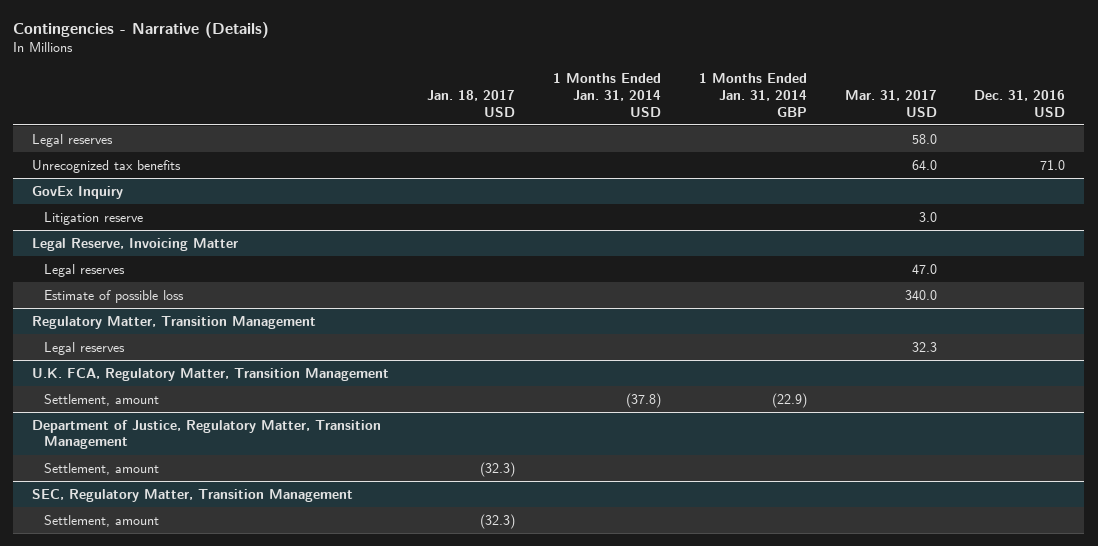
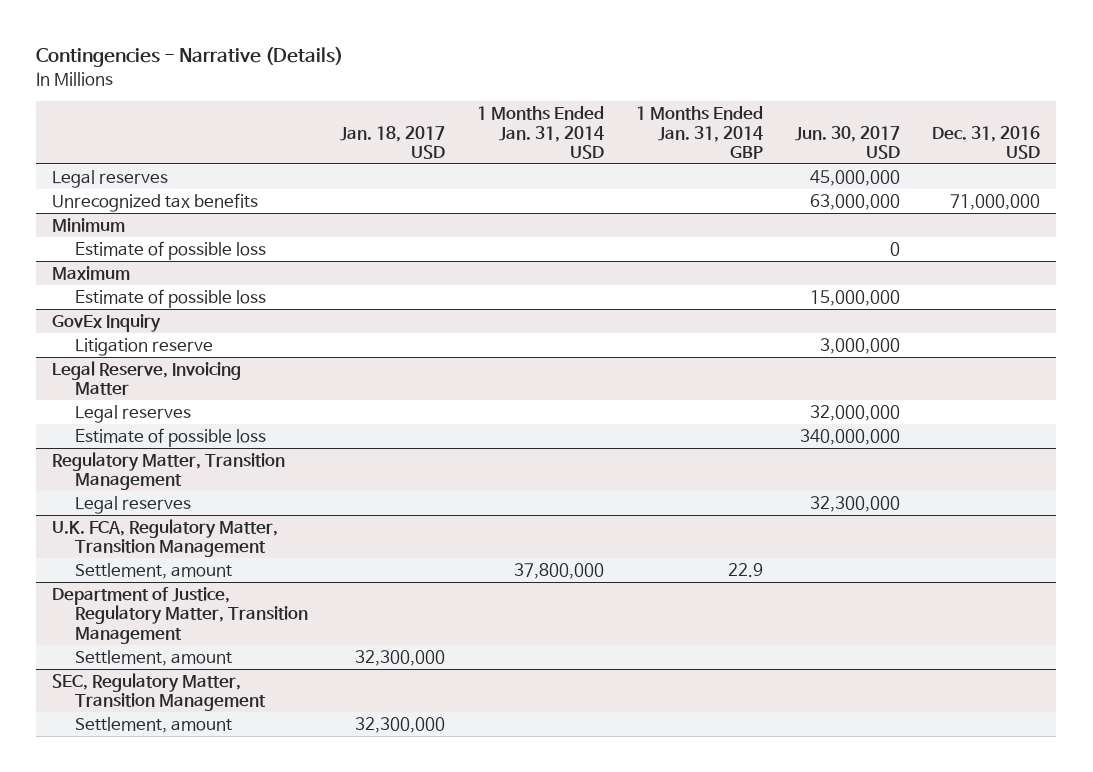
- | Jan. 18, 2017 USD | 1 Months Ended Jan. 31, 2014 USD | 1 Months Ended Jan. 31, 2014 GBP | Mar. 31, 2017 USD | Dec. 31, 2016 USD
+ | Jan. 18, 2017 USD | 1 Months Ended Jan. 31, 2014 USD | 1 Months Ended Jan. 31, 2014 GBP | Jun. 30, 2017 USD | Dec. 31, 2016 USD
- Unrecognized tax benefits | | | | 64.0 | 71.0
+ Unrecognized tax benefits | | | | 63,000,000 | 71,000,000
+ Minimum
+ Estimate of possible loss | | | | 0 |
+ Maximum
+ Estimate of possible loss | | | | 15,000,000 |
@ U.K. FCA, Regulatory Matter, Transition Management
- Settlement, amount | | (37.8) | (22.9) | |
+ Settlement, amount | | 37,800,000 | 22.9 | |
@ Department of Justice, Regulatory Matter, Transition Management
- Settlement, amount | (32.3) | | | |
+ Settlement, amount | 32,300,000 | | | |
@ SEC, Regulatory Matter, Transition Management
- Settlement, amount | (32.3) | | | |
+ Settlement, amount | 32,300,000 | | | |

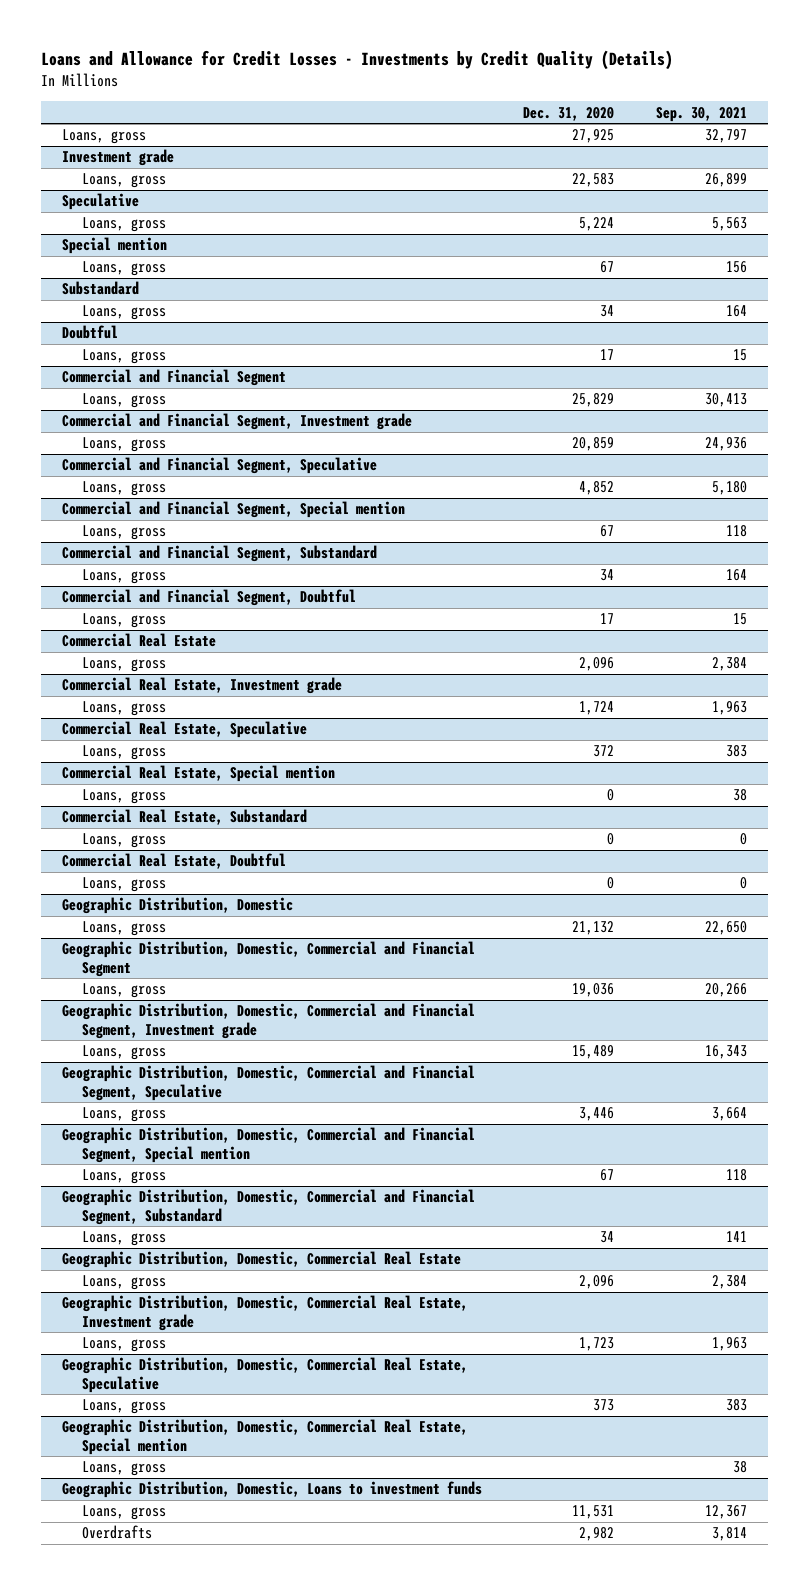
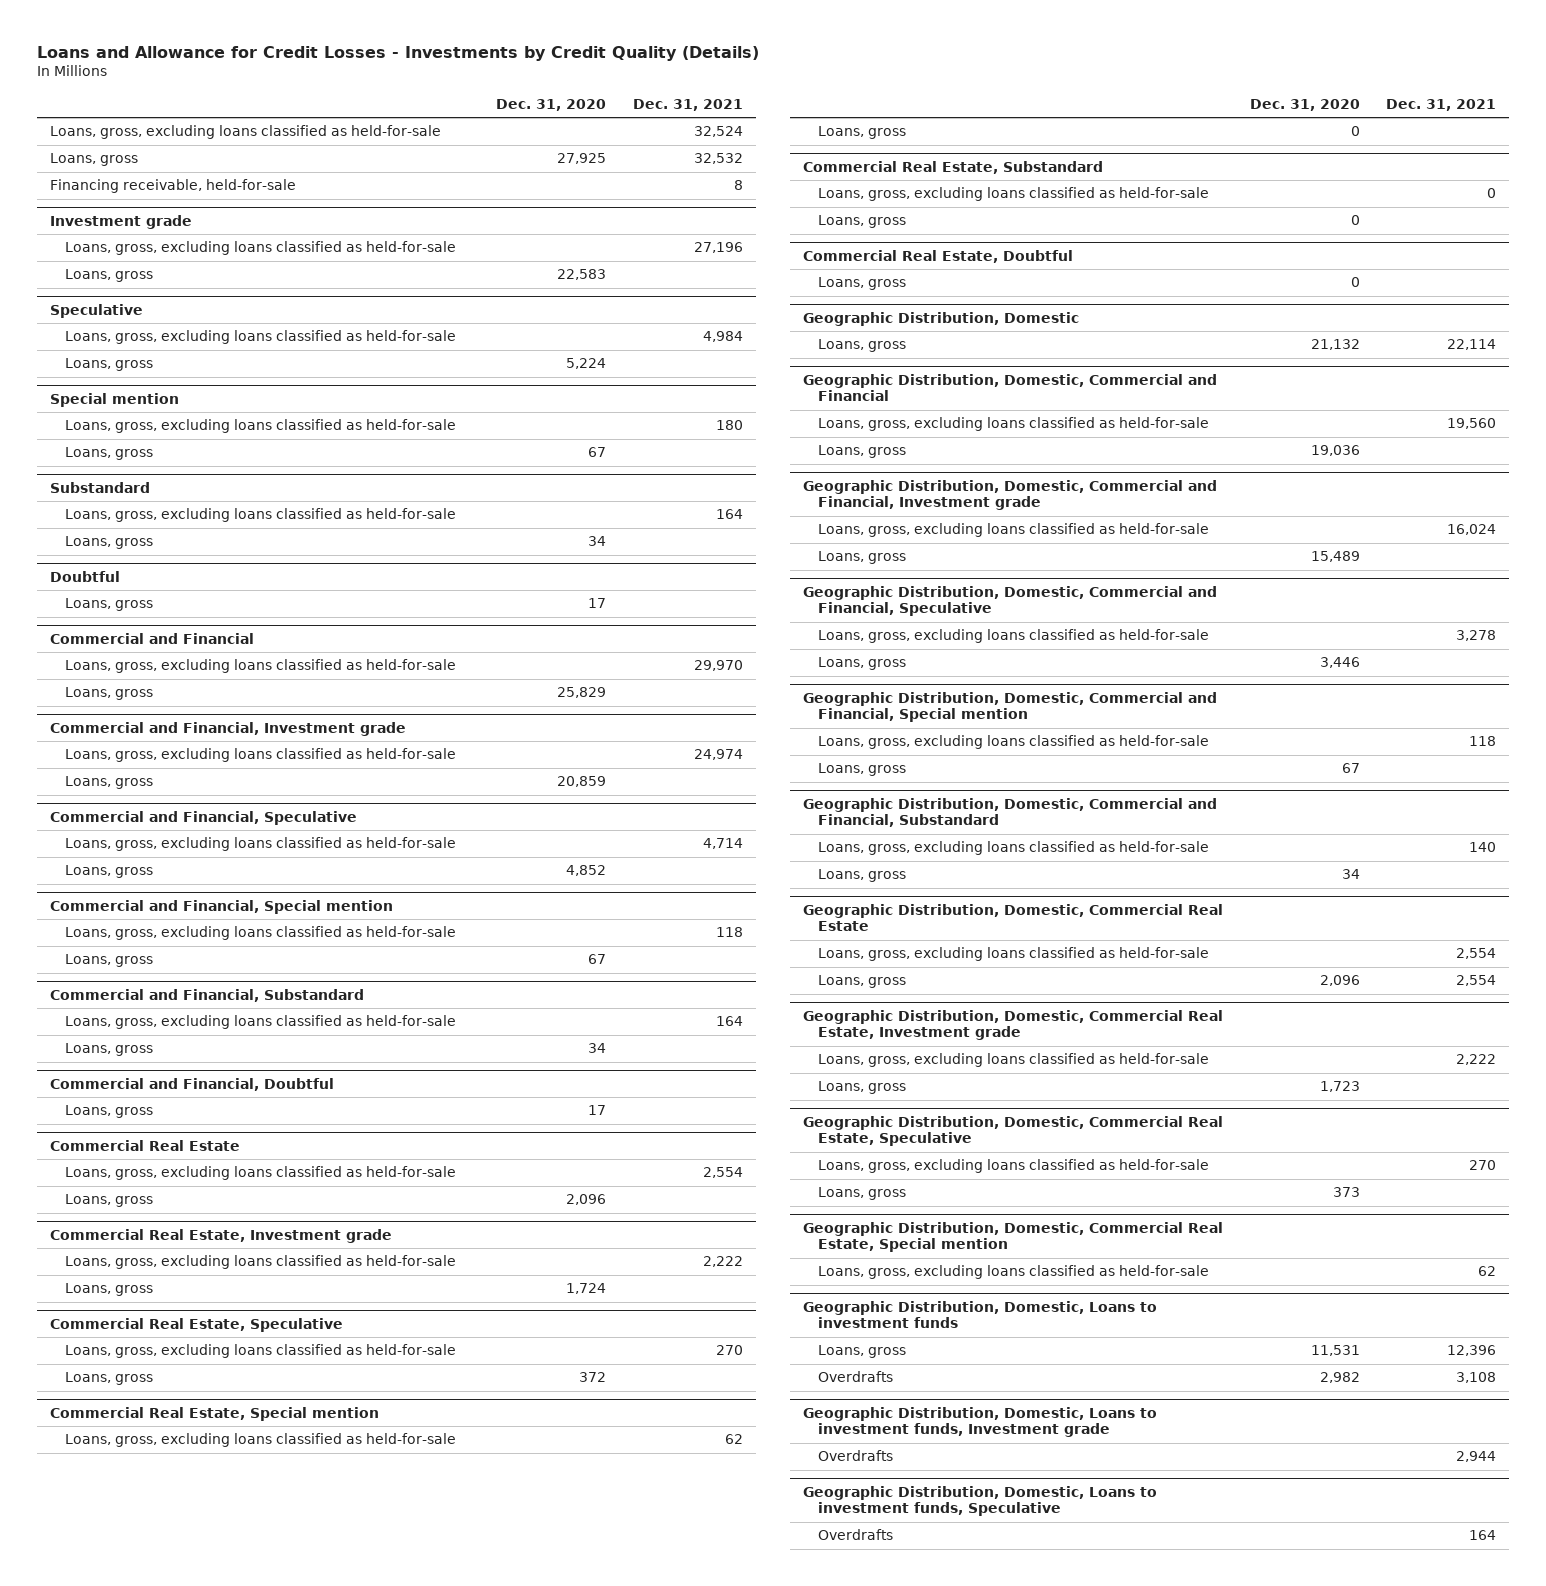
- | Dec. 31, 2020 | Sep. 30, 2021
+ | Dec. 31, 2020 | Dec. 31, 2021
+ Loans, gross, excluding loans classified as held-for-sale | | 32,524
+ Financing receivable, held-for-sale | | 8
@ Investment grade
+ Loans, gross, excluding loans classified as held-for-sale | | 27,196
@ Speculative
+ Loans, gross, excluding loans classified as held-for-sale | | 4,984
@ Special mention
+ Loans, gross, excluding loans classified as held-for-sale | | 180
@ Substandard
+ Loans, gross, excluding loans classified as held-for-sale | | 164
- Commercial and Financial Segment
+ Commercial and Financial
+ Loans, gross, excluding loans classified as held-for-sale | | 29,970
- Commercial and Financial Segment, Investment grade
+ Commercial and Financial, Investment grade
+ Loans, gross, excluding loans classified as held-for-sale | | 24,974
- Commercial and Financial Segment, Speculative
+ Commercial and Financial, Speculative
+ Loans, gross, excluding loans classified as held-for-sale | | 4,714
- Commercial and Financial Segment, Special mention
+ Commercial and Financial, Special mention
+ Loans, gross, excluding loans classified as held-for-sale | | 118
- Commercial and Financial Segment, Substandard
+ Commercial and Financial, Substandard
+ Loans, gross, excluding loans classified as held-for-sale | | 164
- Commercial and Financial Segment, Doubtful
+ Commercial and Financial, Doubtful
@ Commercial Real Estate
+ Loans, gross, excluding loans classified as held-for-sale | | 2,554
@ Commercial Real Estate, Investment grade
+ Loans, gross, excluding loans classified as held-for-sale | | 2,222
@ Commercial Real Estate, Speculative
+ Loans, gross, excluding loans classified as held-for-sale | | 270
@ Commercial Real Estate, Special mention
+ Loans, gross, excluding loans classified as held-for-sale | | 62
@ Commercial Real Estate, Substandard
+ Loans, gross, excluding loans classified as held-for-sale | | 0
- Geographic Distribution, Domestic, Commercial and Financial Segment
+ Geographic Distribution, Domestic, Commercial and Financial
+ Loans, gross, excluding loans classified as held-for-sale | | 19,560
- Geographic Distribution, Domestic, Commercial and Financial Segment, Investment grade
+ Geographic Distribution, Domestic, Commercial and Financial, Investment grade
+ Loans, gross, excluding loans classified as held-for-sale | | 16,024
- Geographic Distribution, Domestic, Commercial and Financial Segment, Speculative
+ Geographic Distribution, Domestic, Commercial and Financial, Speculative
+ Loans, gross, excluding loans classified as held-for-sale | | 3,278
- Geographic Distribution, Domestic, Commercial and Financial Segment, Special mention
+ Geographic Distribution, Domestic, Commercial and Financial, Special mention
+ Loans, gross, excluding loans classified as held-for-sale | | 118
- Geographic Distribution, Domestic, Commercial and Financial Segment, Substandard
+ Geographic Distribution, Domestic, Commercial and Financial, Substandard
+ Loans, gross, excluding loans classified as held-for-sale | | 140
@ Geographic Distribution, Domestic, Commercial Real Estate
+ Loans, gross, excluding loans classified as held-for-sale | | 2,554
@ Geographic Distribution, Domestic, Commercial Real Estate, Investment grade
+ Loans, gross, excluding loans classified as held-for-sale | | 2,222
@ Geographic Distribution, Domestic, Commercial Real Estate, Speculative
+ Loans, gross, excluding loans classified as held-for-sale | | 270
@ Geographic Distribution, Domestic, Commercial Real Estate, Special mention
- Loans, gross | | 38
+ Loans, gross, excluding loans classified as held-for-sale | | 62
+ Geographic Distribution, Domestic, Loans to investment funds, Investment grade
+ Overdrafts | | 2,944
+ Geographic Distribution, Domestic, Loans to investment funds, Speculative
+ Overdrafts | | 164

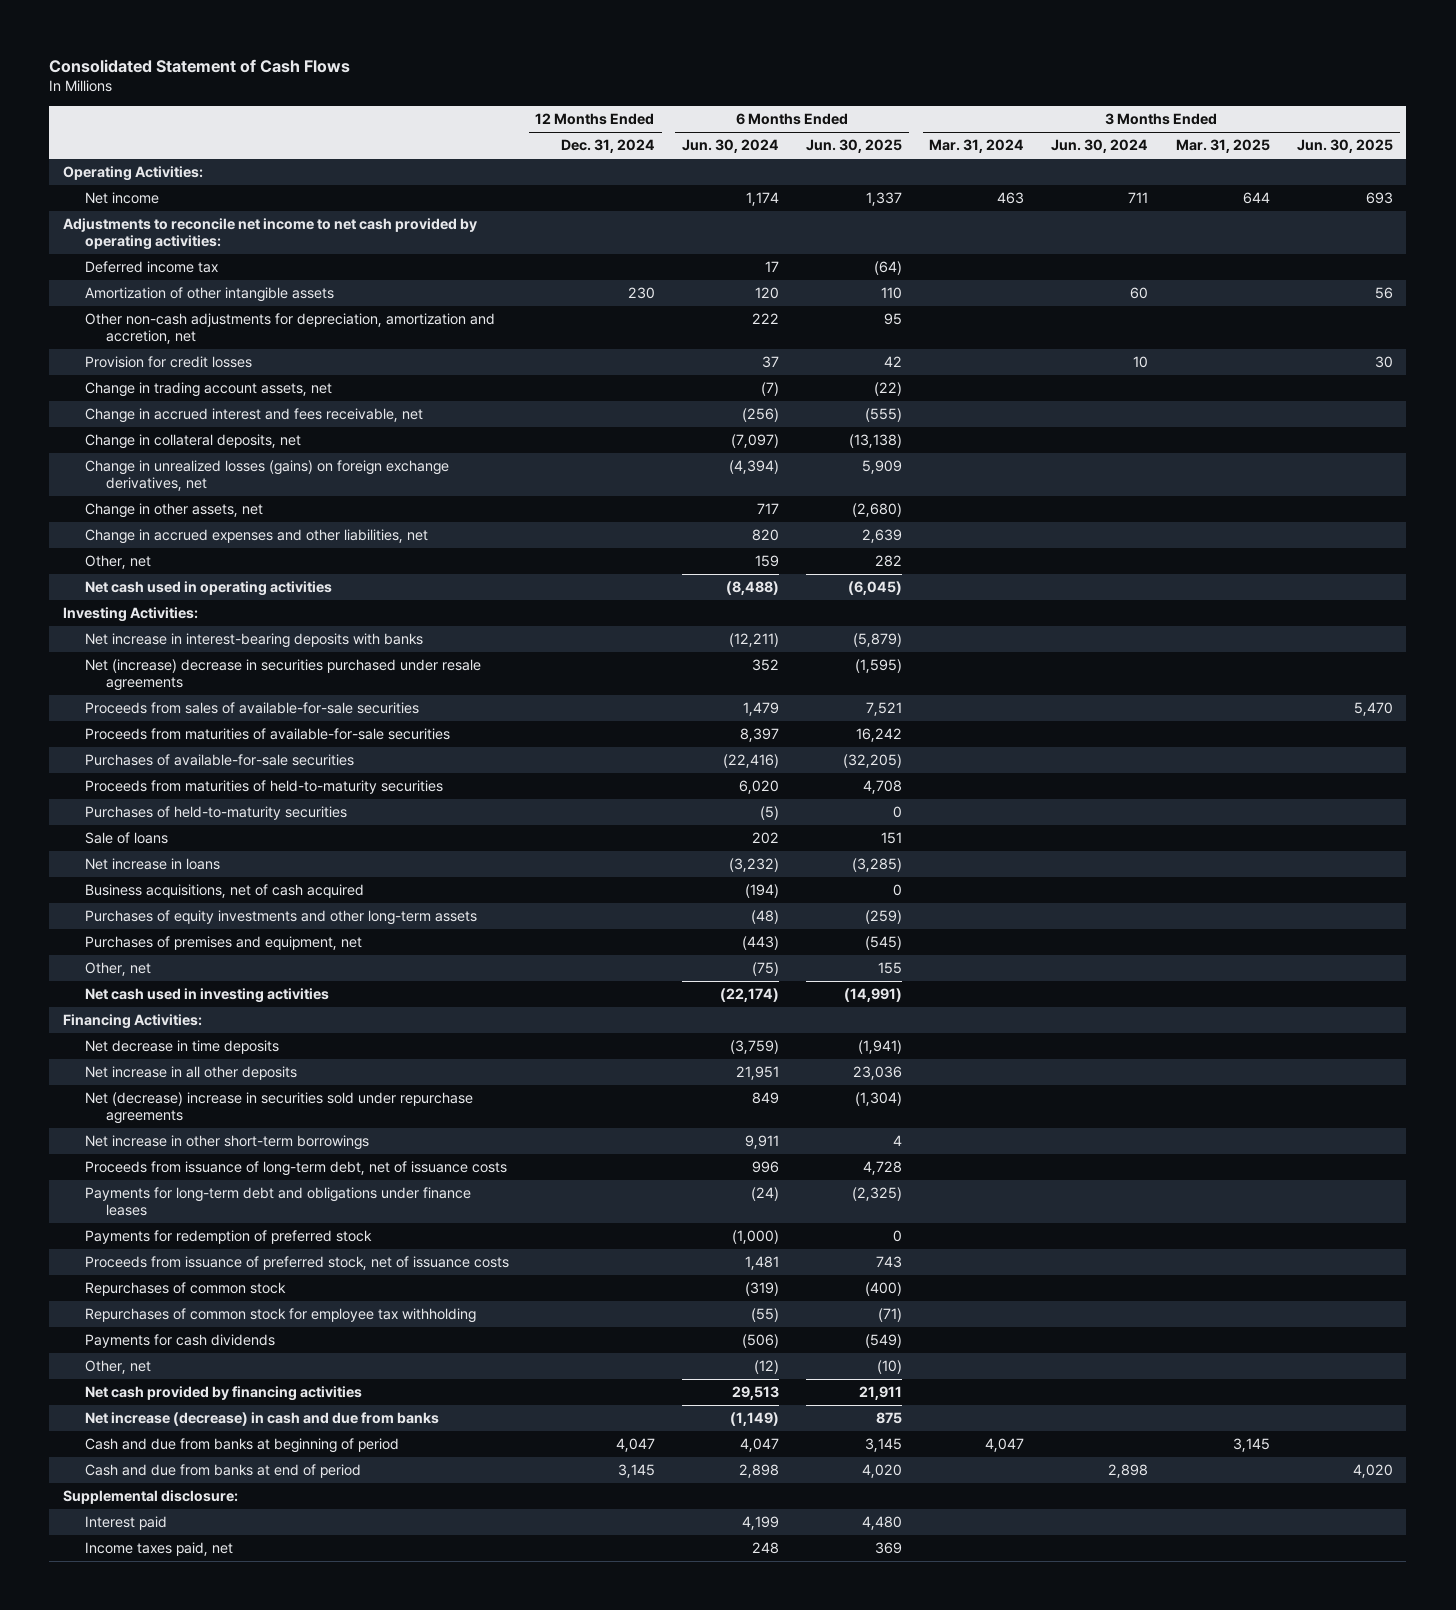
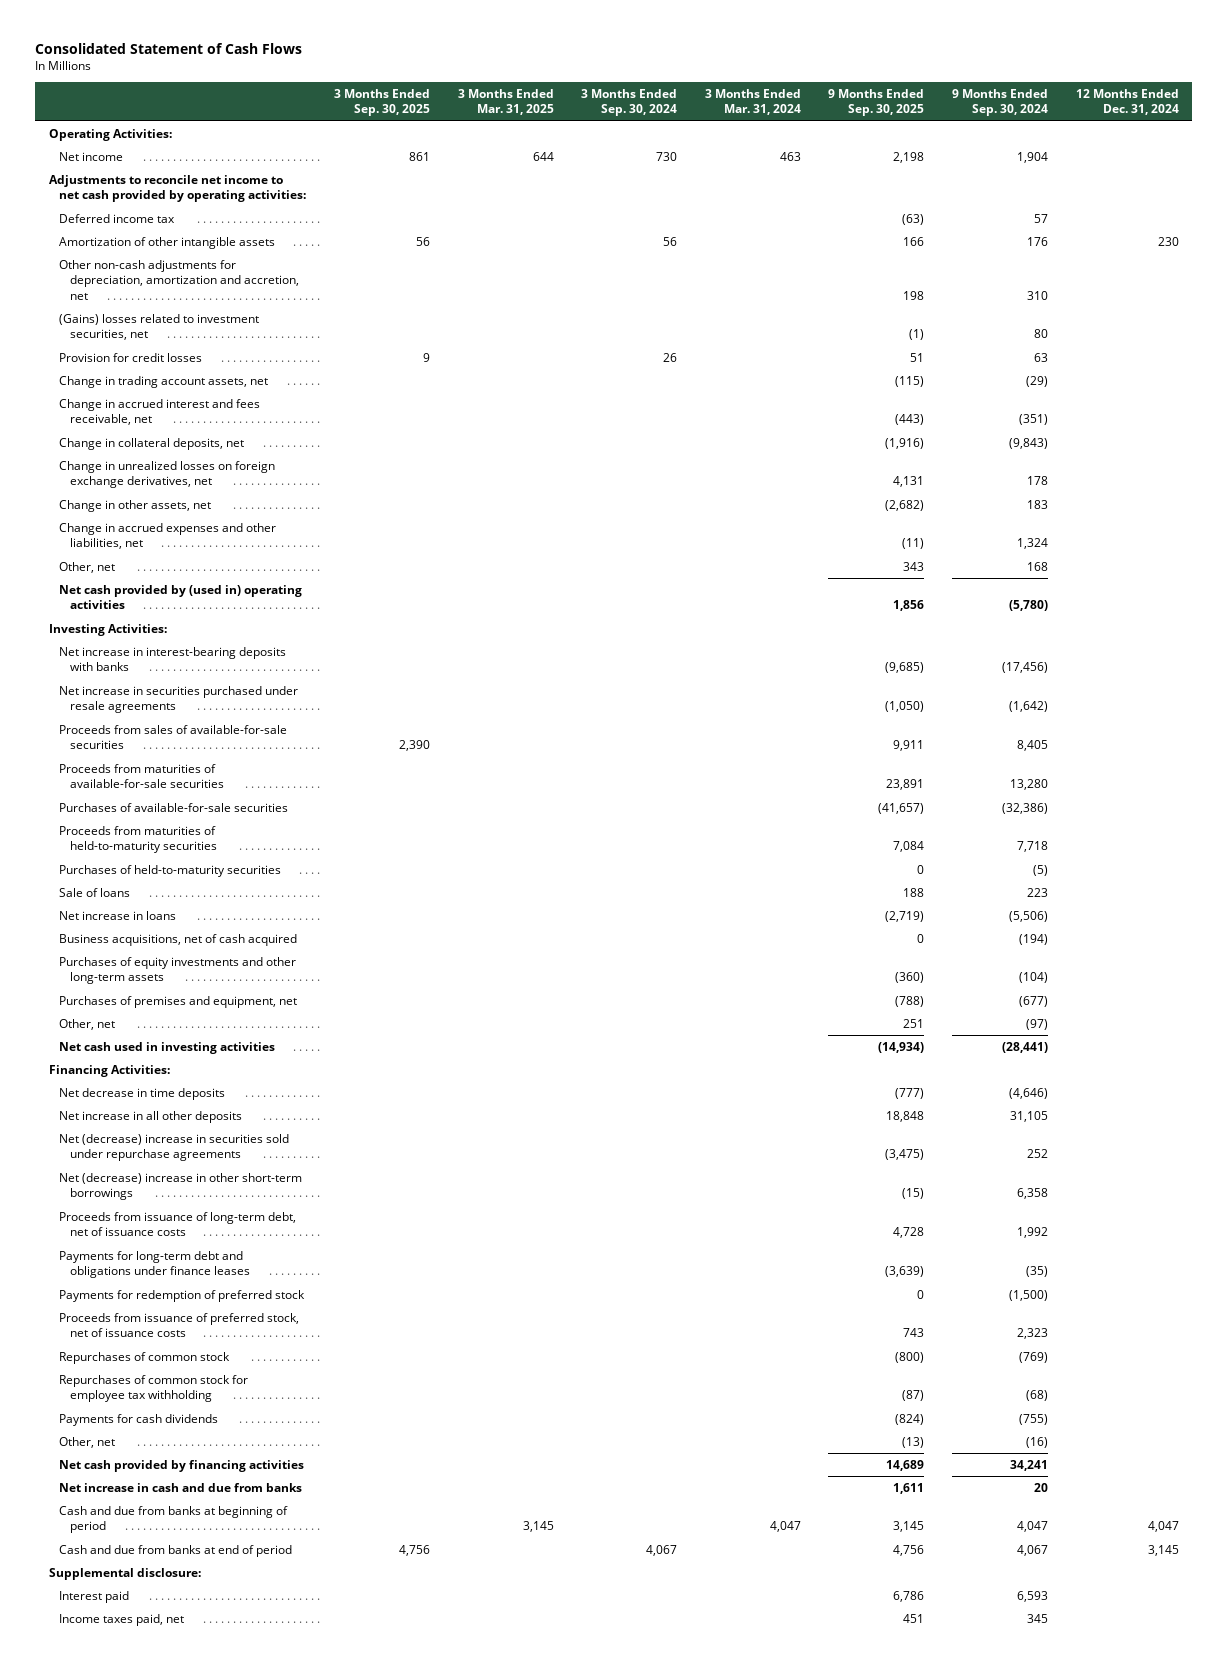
- | 12 Months Ended Dec. 31, 2024 | 6 Months Ended Jun. 30, 2024 | 6 Months Ended Jun. 30, 2025 | 3 Months Ended Mar. 31, 2024 | 3 Months Ended Jun. 30, 2024 | 3 Months Ended Mar. 31, 2025 | 3 Months Ended Jun. 30, 2025
+ | 3 Months Ended Sep. 30, 2025 | 3 Months Ended Mar. 31, 2025 | 3 Months Ended Sep. 30, 2024 | 3 Months Ended Mar. 31, 2024 | 9 Months Ended Sep. 30, 2025 | 9 Months Ended Sep. 30, 2024 | 12 Months Ended Dec. 31, 2024
+ (Gains) losses related to investment securities, net | | | | | (1) | 80 |
- Change in unrealized losses (gains) on foreign exchange derivatives, net | | (4,394) | 5,909 | | | |
+ Change in unrealized losses on foreign exchange derivatives, net | | | | | 4,131 | 178 |
- Net cash used in operating activities | | (8,488) | (6,045) | | | |
+ Net cash provided by (used in) operating activities | | | | | 1,856 | (5,780) |
- Net (increase) decrease in securities purchased under resale agreements | | 352 | (1,595) | | | |
+ Net increase in securities purchased under resale agreements | | | | | (1,050) | (1,642) |
- Net increase in other short-term borrowings | | 9,911 | 4 | | | |
+ Net (decrease) increase in other short-term borrowings | | | | | (15) | 6,358 |
- Net increase (decrease) in cash and due from banks | | (1,149) | 875 | | | |
+ Net increase in cash and due from banks | | | | | 1,611 | 20 |

